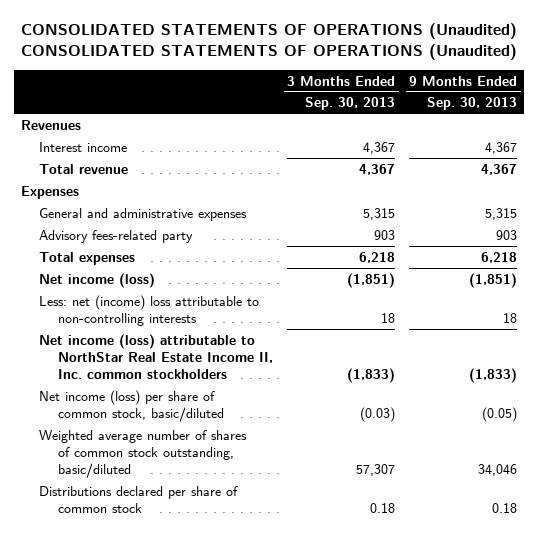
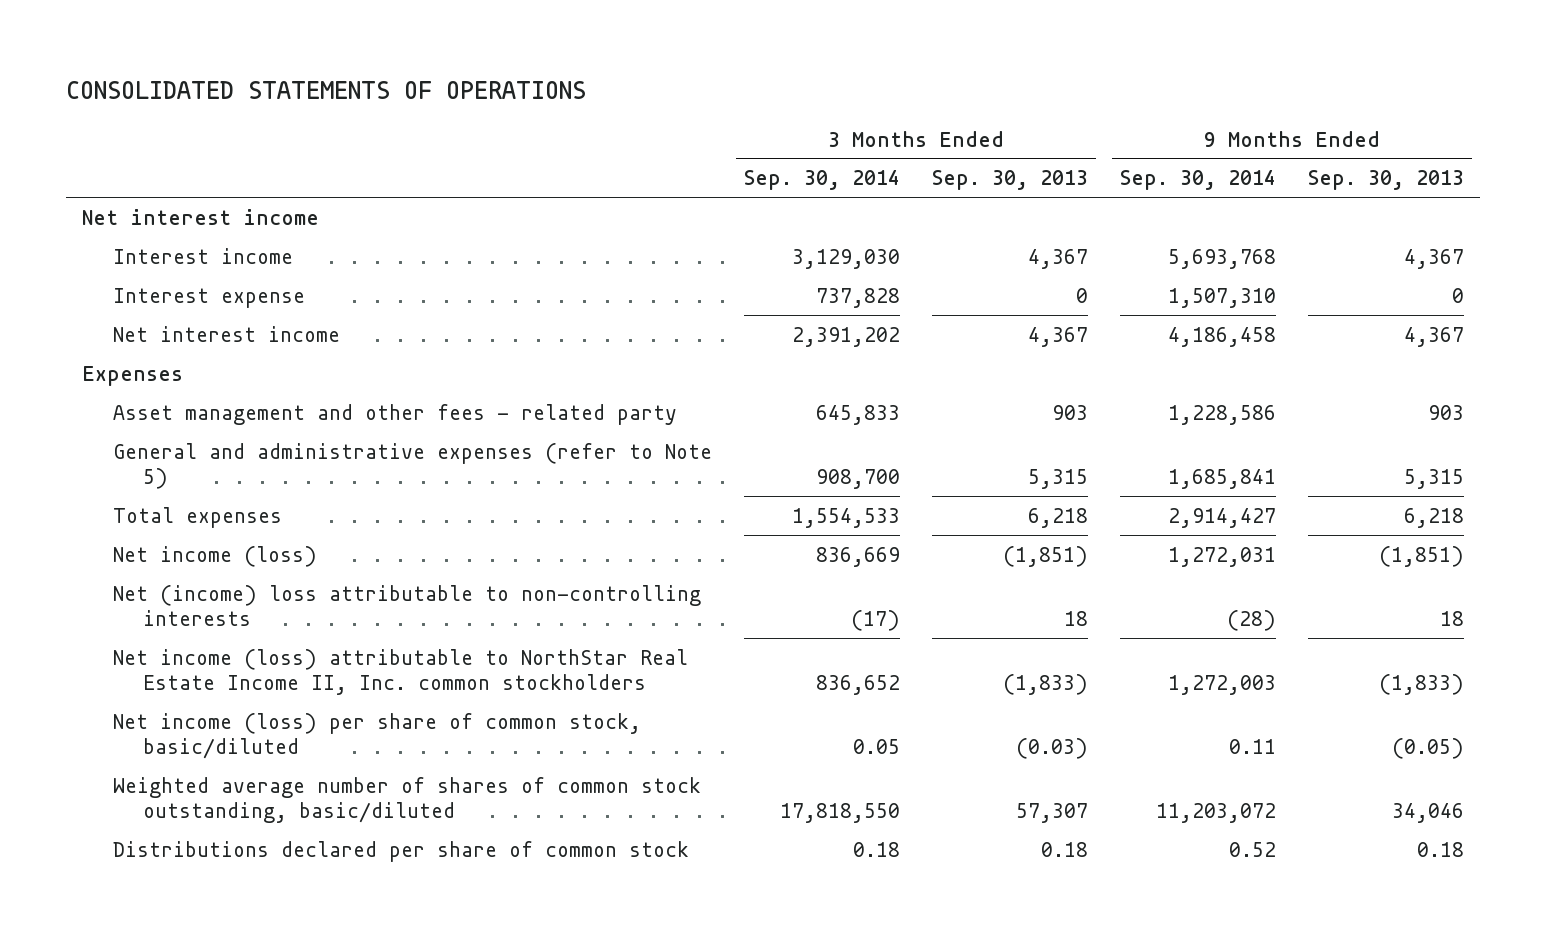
- CONSOLIDATED STATEMENTS OF OPERATIONS (Unaudited) CONSOLIDATED STATEMENTS OF OPERATIONS (Unaudited)
+ CONSOLIDATED STATEMENTS OF OPERATIONS
- | 3 Months Ended Sep. 30, 2013 | 9 Months Ended Sep. 30, 2013
+ | 3 Months Ended Sep. 30, 2014 | 3 Months Ended Sep. 30, 2013 | 9 Months Ended Sep. 30, 2014 | 9 Months Ended Sep. 30, 2013
- Revenues
+ Net interest income
- Total revenue | 4,367 | 4,367
+ Interest expense | 737,828 | 0 | 1,507,310 | 0
+ Net interest income | 2,391,202 | 4,367 | 4,186,458 | 4,367
- General and administrative expenses | 5,315 | 5,315
- Advisory fees-related party | 903 | 903
+ Asset management and other fees - related party | 645,833 | 903 | 1,228,586 | 903
+ General and administrative expenses (refer to Note 5) | 908,700 | 5,315 | 1,685,841 | 5,315
- Less: net (income) loss attributable to non-controlling interests | 18 | 18
+ Net (income) loss attributable to non-controlling interests | (17) | 18 | (28) | 18

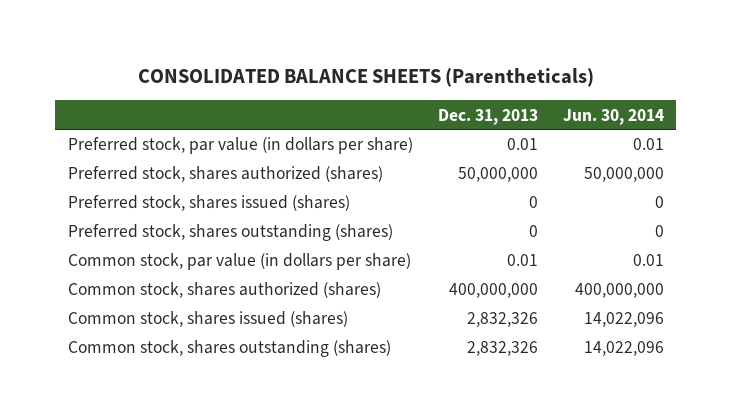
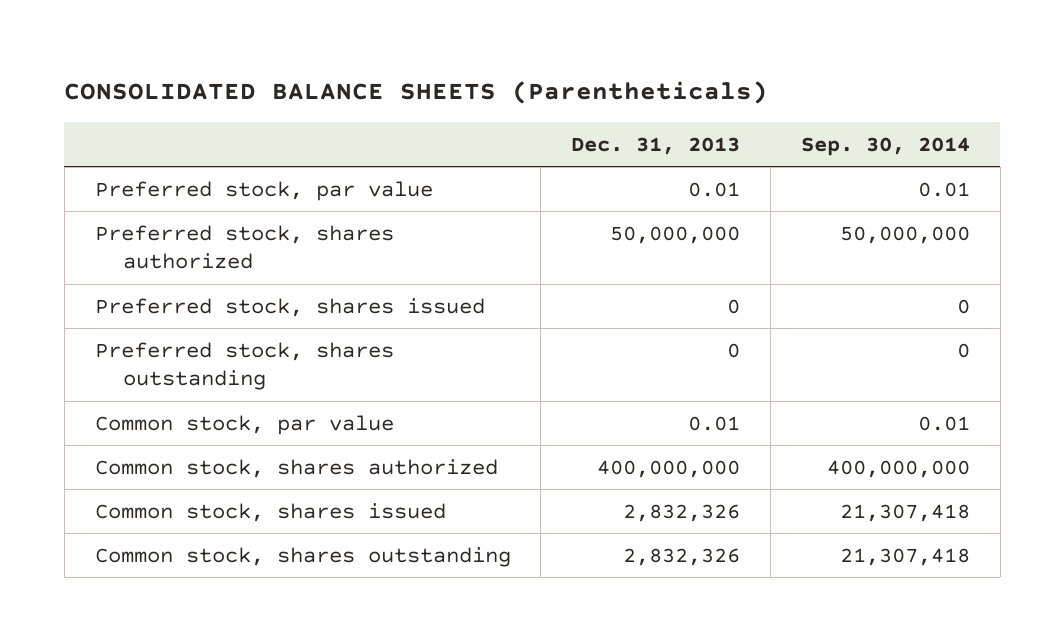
- | Dec. 31, 2013 | Jun. 30, 2014
+ | Dec. 31, 2013 | Sep. 30, 2014
- Preferred stock, par value (in dollars per share) | 0.01 | 0.01
- Preferred stock, shares authorized (shares) | 50,000,000 | 50,000,000
- Preferred stock, shares issued (shares) | 0 | 0
- Preferred stock, shares outstanding (shares) | 0 | 0
- Common stock, par value (in dollars per share) | 0.01 | 0.01
- Common stock, shares authorized (shares) | 400,000,000 | 400,000,000
- Common stock, shares issued (shares) | 2,832,326 | 14,022,096
- Common stock, shares outstanding (shares) | 2,832,326 | 14,022,096
+ Preferred stock, par value | 0.01 | 0.01
+ Preferred stock, shares authorized | 50,000,000 | 50,000,000
+ Preferred stock, shares issued | 0 | 0
+ Preferred stock, shares outstanding | 0 | 0
+ Common stock, par value | 0.01 | 0.01
+ Common stock, shares authorized | 400,000,000 | 400,000,000
+ Common stock, shares issued | 2,832,326 | 21,307,418
+ Common stock, shares outstanding | 2,832,326 | 21,307,418

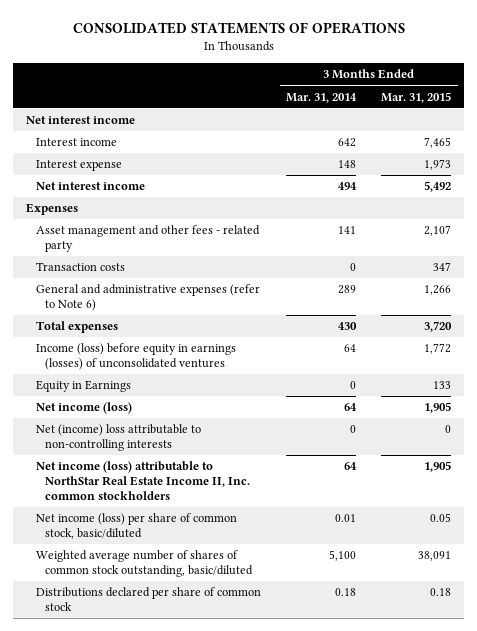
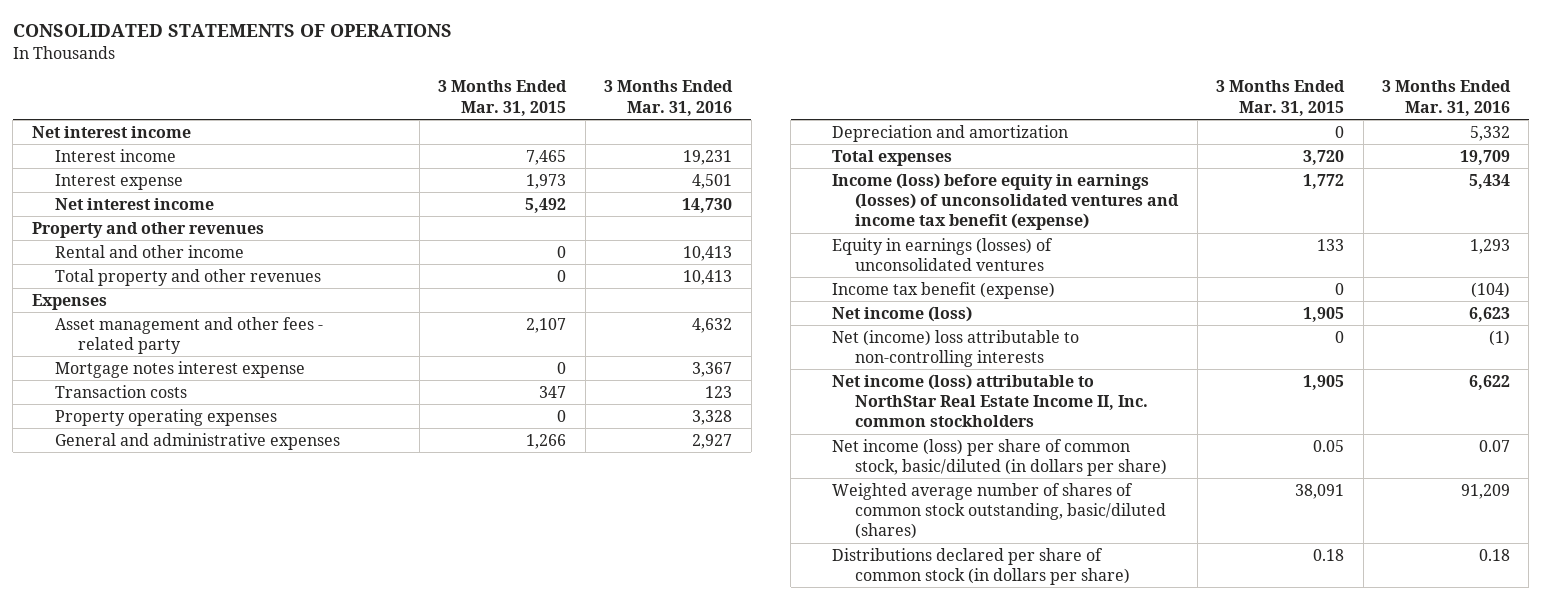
- | 3 Months Ended Mar. 31, 2014 | 3 Months Ended Mar. 31, 2015
+ | 3 Months Ended Mar. 31, 2015 | 3 Months Ended Mar. 31, 2016
+ Property and other revenues
+ Rental and other income | 0 | 10,413
+ Total property and other revenues | 0 | 10,413
+ Mortgage notes interest expense | 0 | 3,367
- General and administrative expenses (refer to Note 6) | 289 | 1,266
+ Property operating expenses | 0 | 3,328
+ General and administrative expenses | 1,266 | 2,927
+ Depreciation and amortization | 0 | 5,332
- Income (loss) before equity in earnings (losses) of unconsolidated ventures | 64 | 1,772
- Equity in Earnings | 0 | 133
+ Income (loss) before equity in earnings (losses) of unconsolidated ventures and income tax benefit (expense) | 1,772 | 5,434
+ Equity in earnings (losses) of unconsolidated ventures | 133 | 1,293
+ Income tax benefit (expense) | 0 | (104)
- Net income (loss) per share of common stock, basic/diluted | 0.01 | 0.05
- Weighted average number of shares of common stock outstanding, basic/diluted | 5,100 | 38,091
- Distributions declared per share of common stock | 0.18 | 0.18
+ Net income (loss) per share of common stock, basic/diluted (in dollars per share) | 0.05 | 0.07
+ Weighted average number of shares of common stock outstanding, basic/diluted (shares) | 38,091 | 91,209
+ Distributions declared per share of common stock (in dollars per share) | 0.18 | 0.18

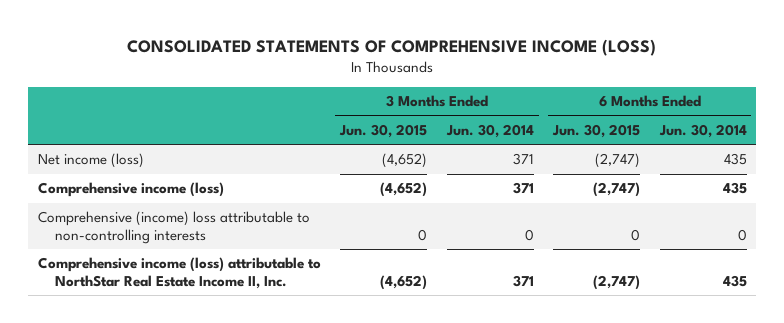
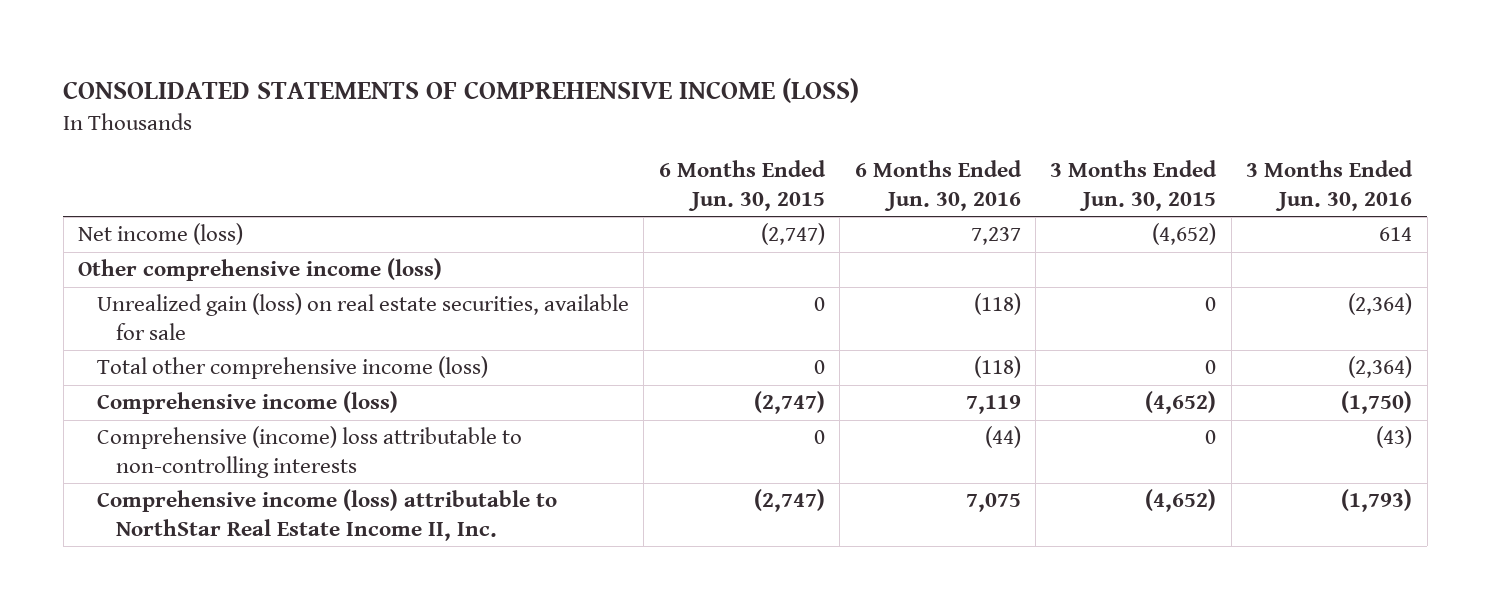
- | 3 Months Ended Jun. 30, 2015 | 3 Months Ended Jun. 30, 2014 | 6 Months Ended Jun. 30, 2015 | 6 Months Ended Jun. 30, 2014
+ | 6 Months Ended Jun. 30, 2015 | 6 Months Ended Jun. 30, 2016 | 3 Months Ended Jun. 30, 2015 | 3 Months Ended Jun. 30, 2016
+ Other comprehensive income (loss)
+ Unrealized gain (loss) on real estate securities, available for sale | 0 | (118) | 0 | (2,364)
+ Total other comprehensive income (loss) | 0 | (118) | 0 | (2,364)

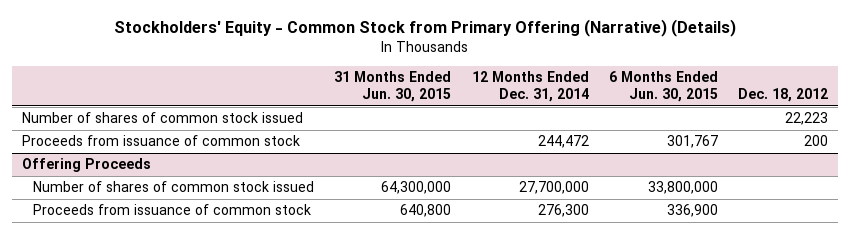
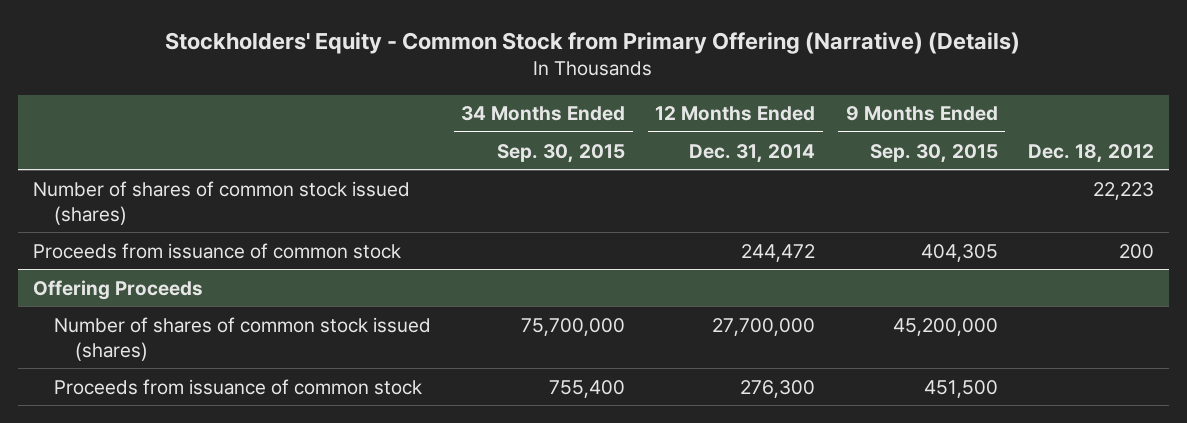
- | 31 Months Ended Jun. 30, 2015 | 12 Months Ended Dec. 31, 2014 | 6 Months Ended Jun. 30, 2015 | Dec. 18, 2012
+ | 34 Months Ended Sep. 30, 2015 | 12 Months Ended Dec. 31, 2014 | 9 Months Ended Sep. 30, 2015 | Dec. 18, 2012
- Number of shares of common stock issued | | | | 22,223
+ Number of shares of common stock issued (shares) | | | | 22,223
@ Offering Proceeds
- Number of shares of common stock issued | 64,300,000 | 27,700,000 | 33,800,000 |
+ Number of shares of common stock issued (shares) | 75,700,000 | 27,700,000 | 45,200,000 |

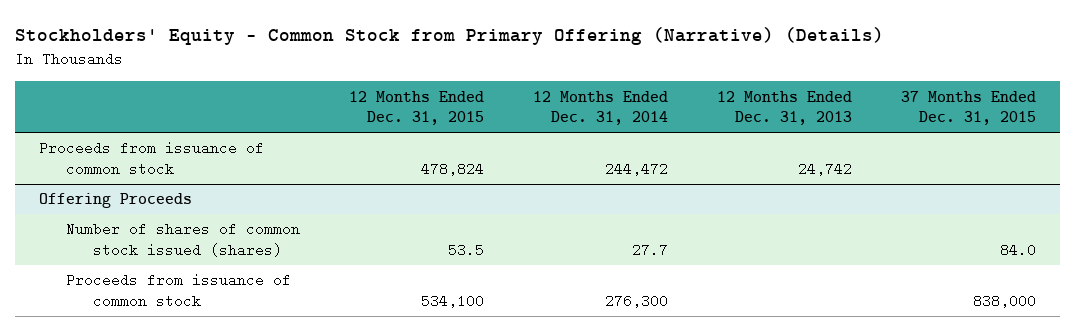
- | 34 Months Ended Sep. 30, 2015 | 12 Months Ended Dec. 31, 2014 | 9 Months Ended Sep. 30, 2015 | Dec. 18, 2012
+ | 12 Months Ended Dec. 31, 2015 | 12 Months Ended Dec. 31, 2014 | 12 Months Ended Dec. 31, 2013 | 37 Months Ended Dec. 31, 2015
- Number of shares of common stock issued (shares) | | | | 22,223
@ Offering Proceeds
- Number of shares of common stock issued (shares) | 75,700,000 | 27,700,000 | 45,200,000 |
+ Number of shares of common stock issued (shares) | 53.5 | 27.7 | | 84.0

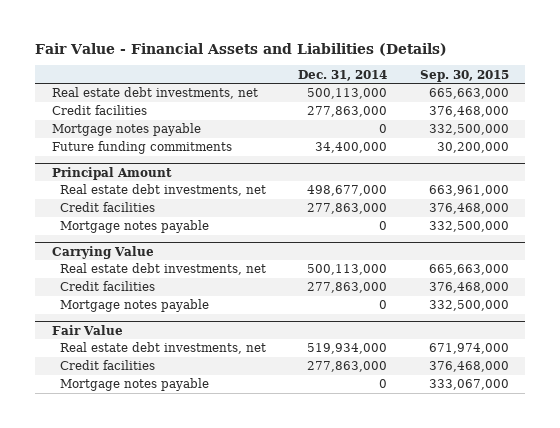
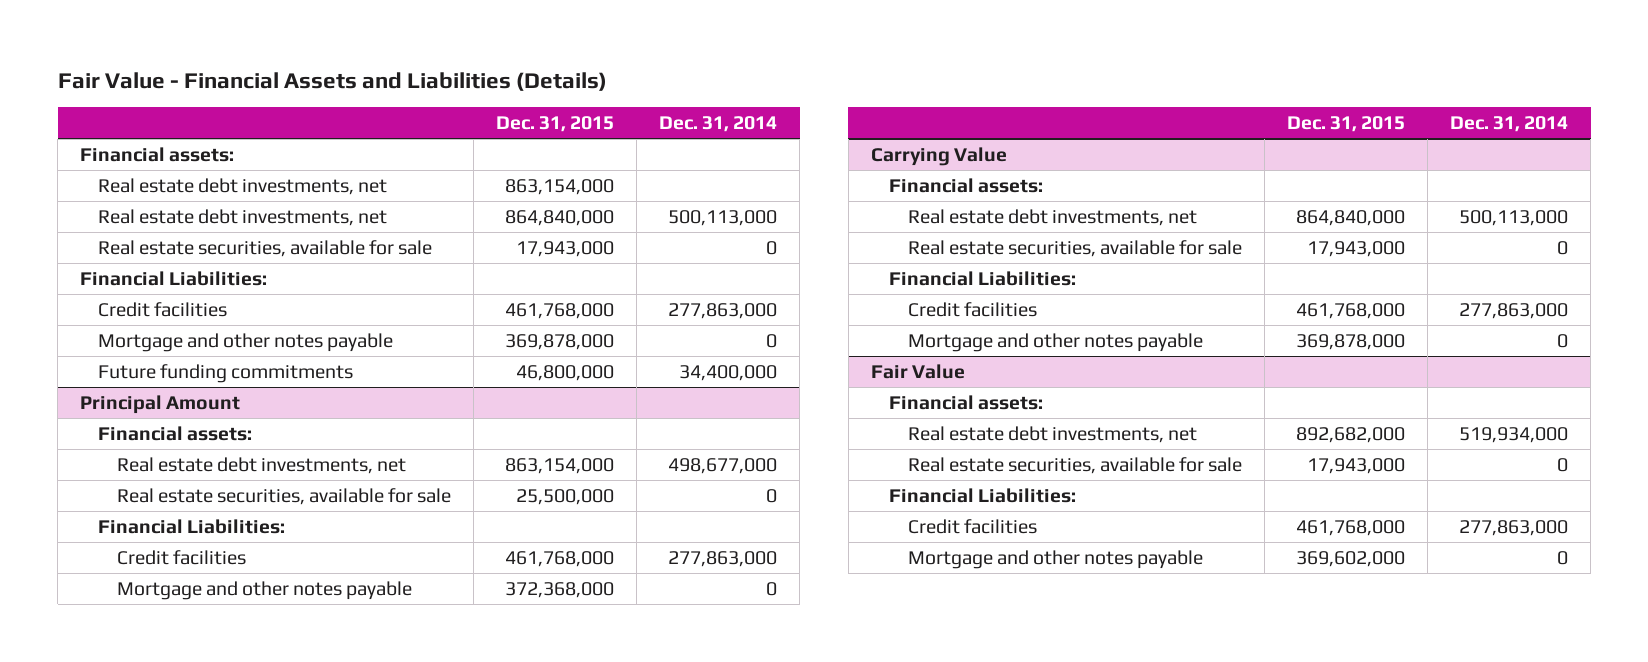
- | Dec. 31, 2014 | Sep. 30, 2015
+ | Dec. 31, 2015 | Dec. 31, 2014
+ Financial assets:
+ Real estate debt investments, net | 863,154,000 |
+ Real estate securities, available for sale | 17,943,000 | 0
+ Financial Liabilities:
- Mortgage notes payable | 0 | 332,500,000
+ Mortgage and other notes payable | 369,878,000 | 0
@ Principal Amount
+ Financial assets:
+ Real estate securities, available for sale | 25,500,000 | 0
+ Financial Liabilities:
- Mortgage notes payable | 0 | 332,500,000
+ Mortgage and other notes payable | 372,368,000 | 0
@ Carrying Value
+ Financial assets:
+ Real estate securities, available for sale | 17,943,000 | 0
+ Financial Liabilities:
- Mortgage notes payable | 0 | 332,500,000
+ Mortgage and other notes payable | 369,878,000 | 0
@ Fair Value
+ Financial assets:
+ Real estate securities, available for sale | 17,943,000 | 0
+ Financial Liabilities:
- Mortgage notes payable | 0 | 333,067,000
+ Mortgage and other notes payable | 369,602,000 | 0

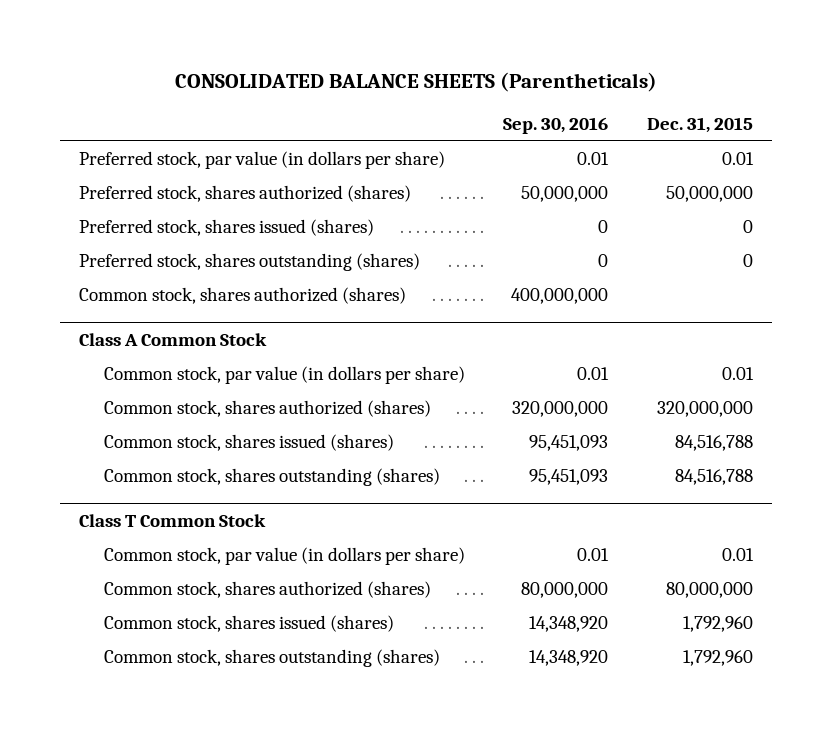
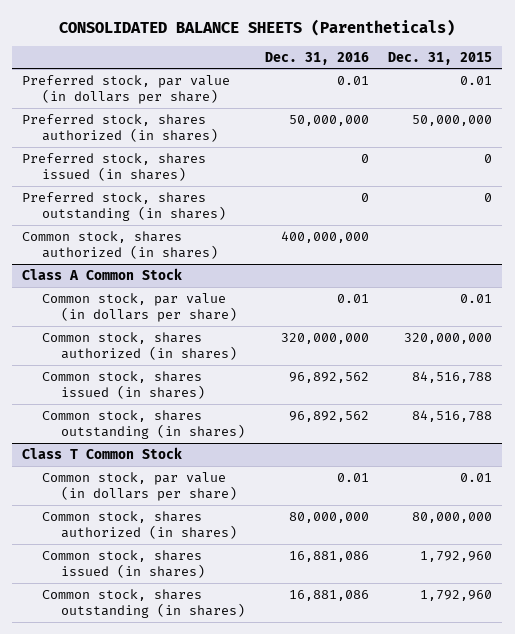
- | Sep. 30, 2016 | Dec. 31, 2015
+ | Dec. 31, 2016 | Dec. 31, 2015
- Preferred stock, shares authorized (shares) | 50,000,000 | 50,000,000
- Preferred stock, shares issued (shares) | 0 | 0
- Preferred stock, shares outstanding (shares) | 0 | 0
- Common stock, shares authorized (shares) | 400,000,000 |
+ Preferred stock, shares authorized (in shares) | 50,000,000 | 50,000,000
+ Preferred stock, shares issued (in shares) | 0 | 0
+ Preferred stock, shares outstanding (in shares) | 0 | 0
+ Common stock, shares authorized (in shares) | 400,000,000 |
@ Class A Common Stock
- Common stock, shares authorized (shares) | 320,000,000 | 320,000,000
- Common stock, shares issued (shares) | 95,451,093 | 84,516,788
- Common stock, shares outstanding (shares) | 95,451,093 | 84,516,788
+ Common stock, shares authorized (in shares) | 320,000,000 | 320,000,000
+ Common stock, shares issued (in shares) | 96,892,562 | 84,516,788
+ Common stock, shares outstanding (in shares) | 96,892,562 | 84,516,788
@ Class T Common Stock
- Common stock, shares authorized (shares) | 80,000,000 | 80,000,000
- Common stock, shares issued (shares) | 14,348,920 | 1,792,960
- Common stock, shares outstanding (shares) | 14,348,920 | 1,792,960
+ Common stock, shares authorized (in shares) | 80,000,000 | 80,000,000
+ Common stock, shares issued (in shares) | 16,881,086 | 1,792,960
+ Common stock, shares outstanding (in shares) | 16,881,086 | 1,792,960

